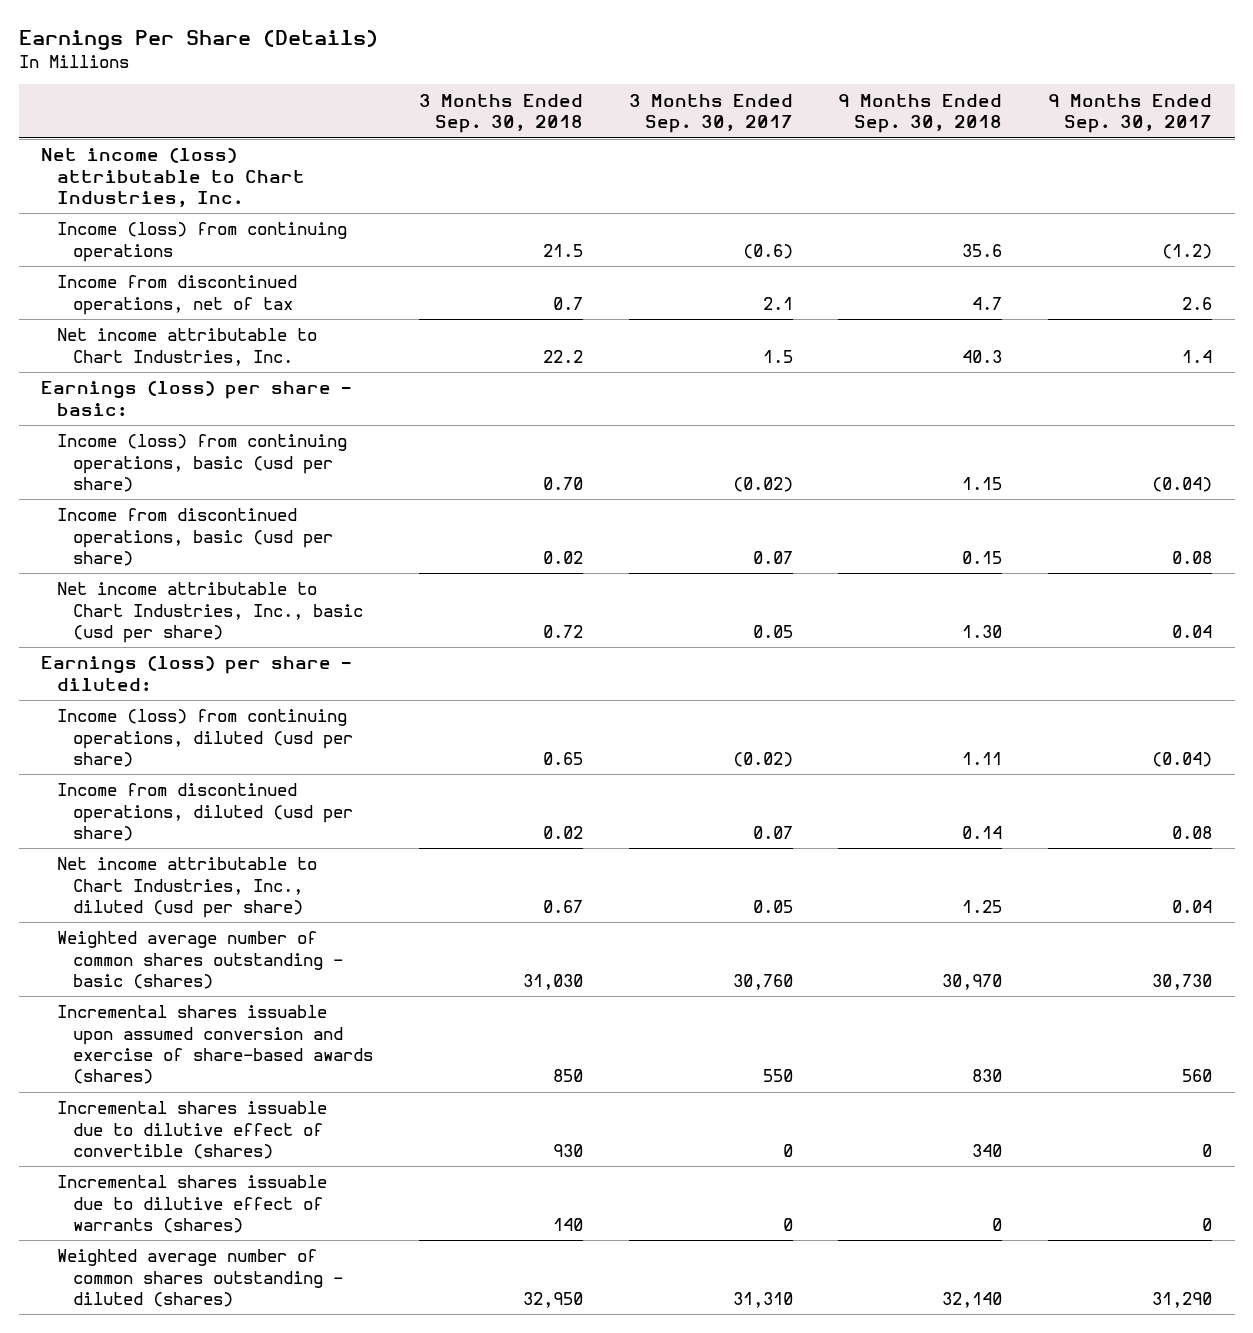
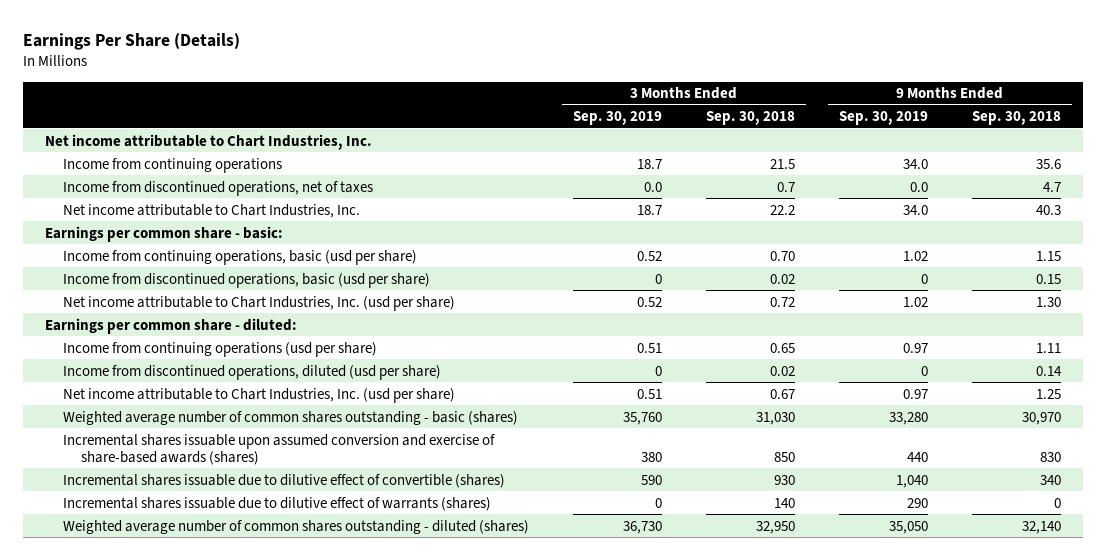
- | 3 Months Ended Sep. 30, 2018 | 3 Months Ended Sep. 30, 2017 | 9 Months Ended Sep. 30, 2018 | 9 Months Ended Sep. 30, 2017
+ | 3 Months Ended Sep. 30, 2019 | 3 Months Ended Sep. 30, 2018 | 9 Months Ended Sep. 30, 2019 | 9 Months Ended Sep. 30, 2018
- Net income (loss) attributable to Chart Industries, Inc.
- Income (loss) from continuing operations | 21.5 | (0.6) | 35.6 | (1.2)
- Income from discontinued operations, net of tax | 0.7 | 2.1 | 4.7 | 2.6
+ Net income attributable to Chart Industries, Inc.
+ Income from continuing operations | 18.7 | 21.5 | 34.0 | 35.6
+ Income from discontinued operations, net of taxes | 0.0 | 0.7 | 0.0 | 4.7
- Earnings (loss) per share - basic:
- Income (loss) from continuing operations, basic (usd per share) | 0.70 | (0.02) | 1.15 | (0.04)
+ Earnings per common share - basic:
+ Income from continuing operations, basic (usd per share) | 0.52 | 0.70 | 1.02 | 1.15
- Net income attributable to Chart Industries, Inc., basic (usd per share) | 0.72 | 0.05 | 1.30 | 0.04
- Earnings (loss) per share - diluted:
- Income (loss) from continuing operations, diluted (usd per share) | 0.65 | (0.02) | 1.11 | (0.04)
+ Net income attributable to Chart Industries, Inc. (usd per share) | 0.52 | 0.72 | 1.02 | 1.30
+ Earnings per common share - diluted:
+ Income from continuing operations (usd per share) | 0.51 | 0.65 | 0.97 | 1.11
- Net income attributable to Chart Industries, Inc., diluted (usd per share) | 0.67 | 0.05 | 1.25 | 0.04
+ Net income attributable to Chart Industries, Inc. (usd per share) | 0.51 | 0.67 | 0.97 | 1.25

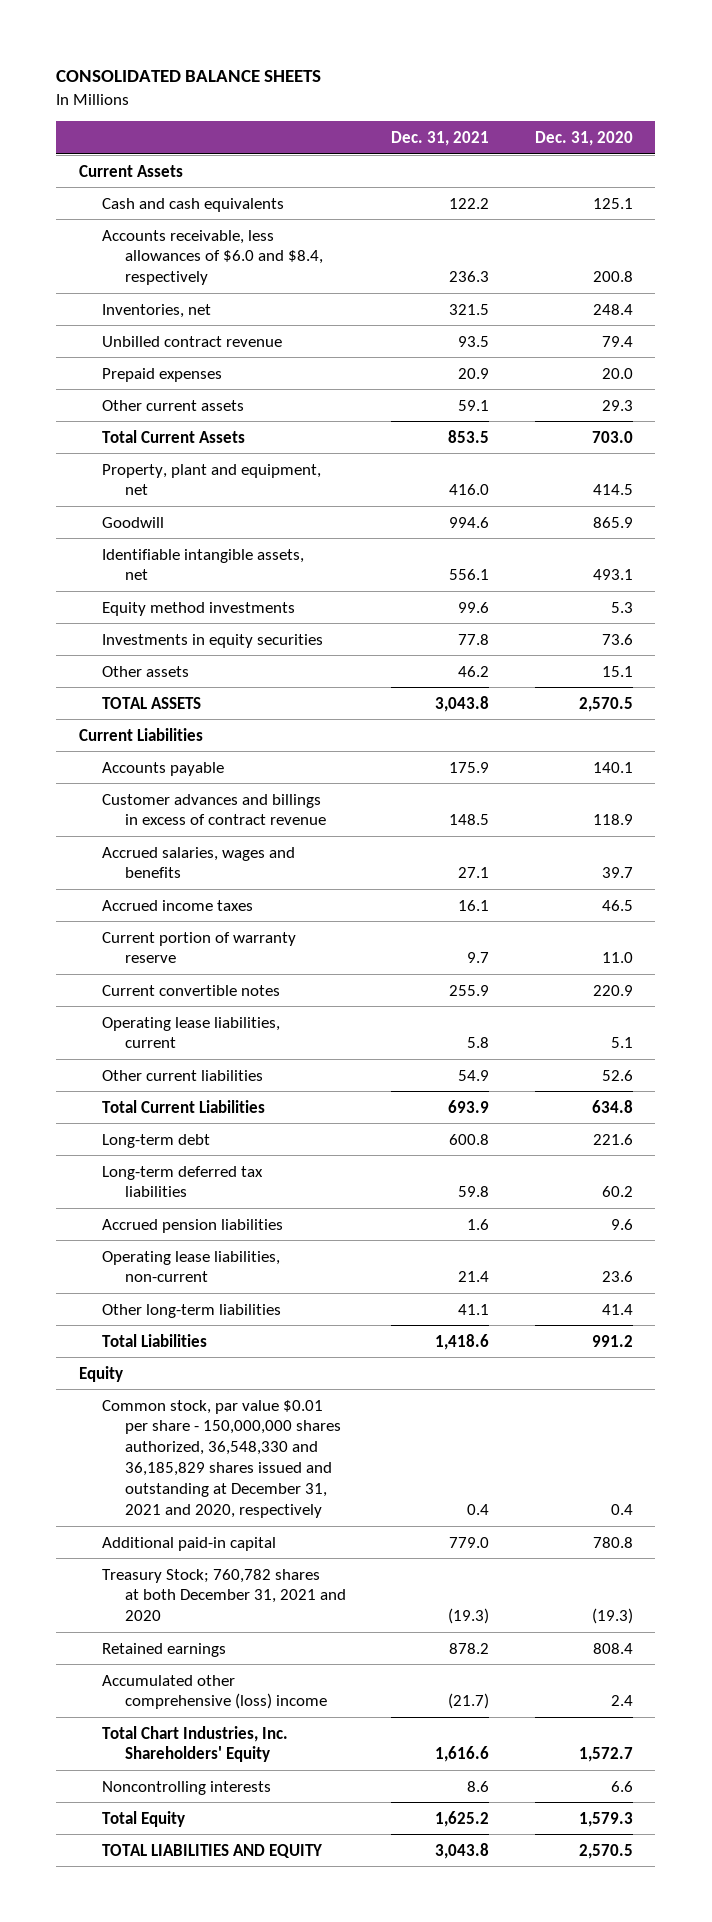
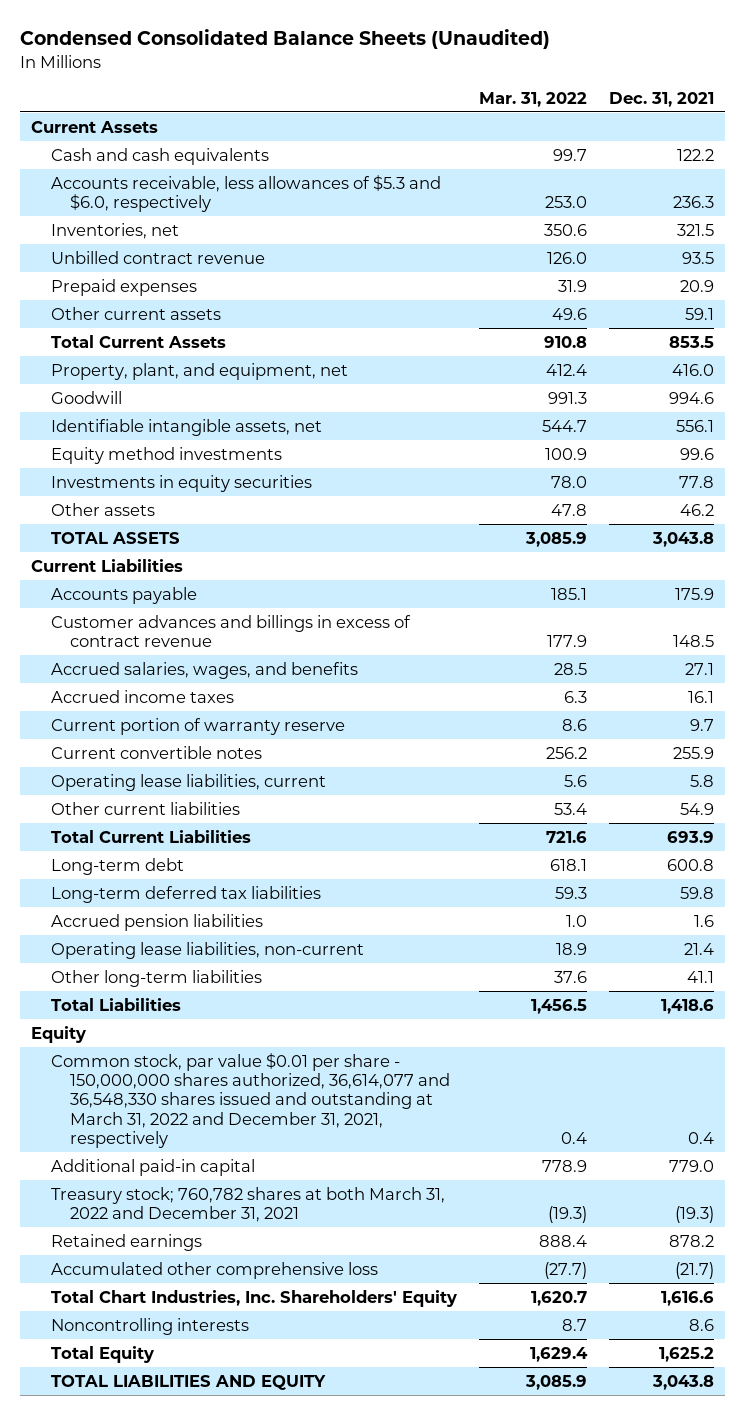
- CONSOLIDATED BALANCE SHEETS
+ Condensed Consolidated Balance Sheets (Unaudited)
- | Dec. 31, 2021 | Dec. 31, 2020
+ | Mar. 31, 2022 | Dec. 31, 2021
- Accounts receivable, less allowances of $6.0 and $8.4, respectively | 236.3 | 200.8
+ Accounts receivable, less allowances of $5.3 and $6.0, respectively | 253.0 | 236.3
- Property, plant and equipment, net | 416.0 | 414.5
+ Property, plant, and equipment, net | 412.4 | 416.0
- Accrued salaries, wages and benefits | 27.1 | 39.7
+ Accrued salaries, wages, and benefits | 28.5 | 27.1
- Common stock, par value $0.01 per share - 150,000,000 shares authorized, 36,548,330 and 36,185,829 shares issued and outstanding at December 31, 2021 and 2020, respectively | 0.4 | 0.4
+ Common stock, par value $0.01 per share - 150,000,000 shares authorized, 36,614,077 and 36,548,330 shares issued and outstanding at March 31, 2022 and December 31, 2021, respectively | 0.4 | 0.4
- Treasury Stock; 760,782 shares at both December 31, 2021 and 2020 | (19.3) | (19.3)
+ Treasury stock; 760,782 shares at both March 31, 2022 and December 31, 2021 | (19.3) | (19.3)
- Accumulated other comprehensive (loss) income | (21.7) | 2.4
+ Accumulated other comprehensive loss | (27.7) | (21.7)

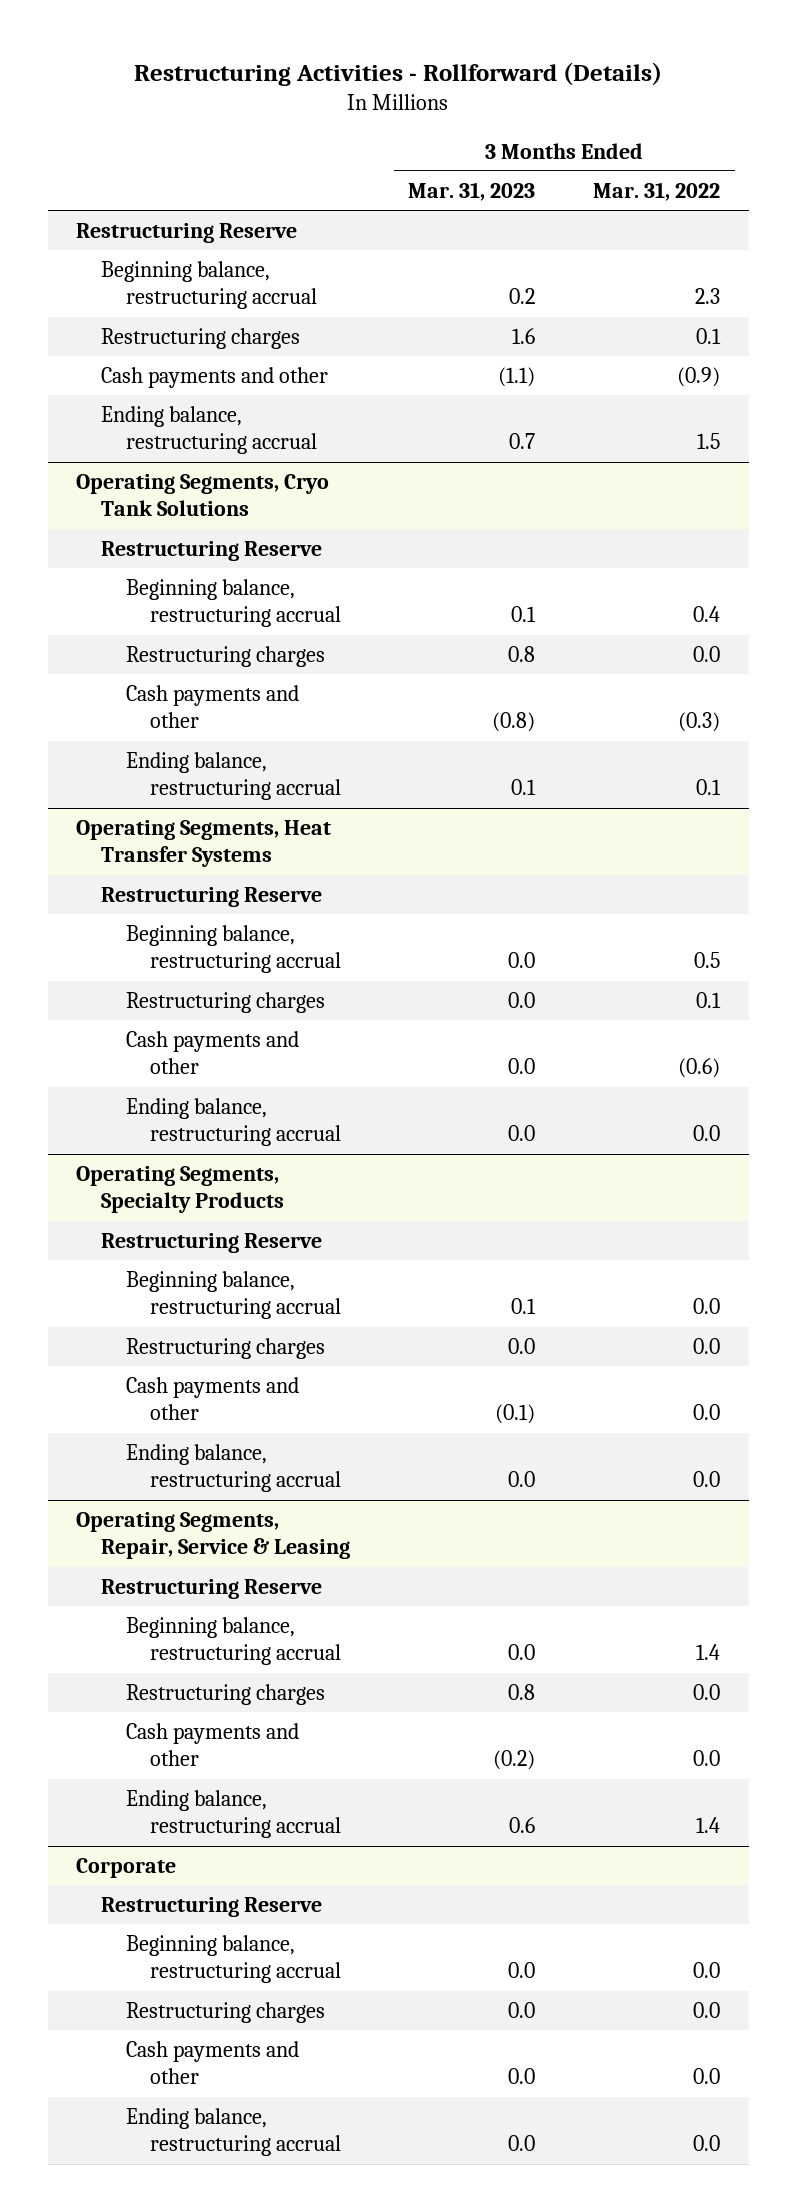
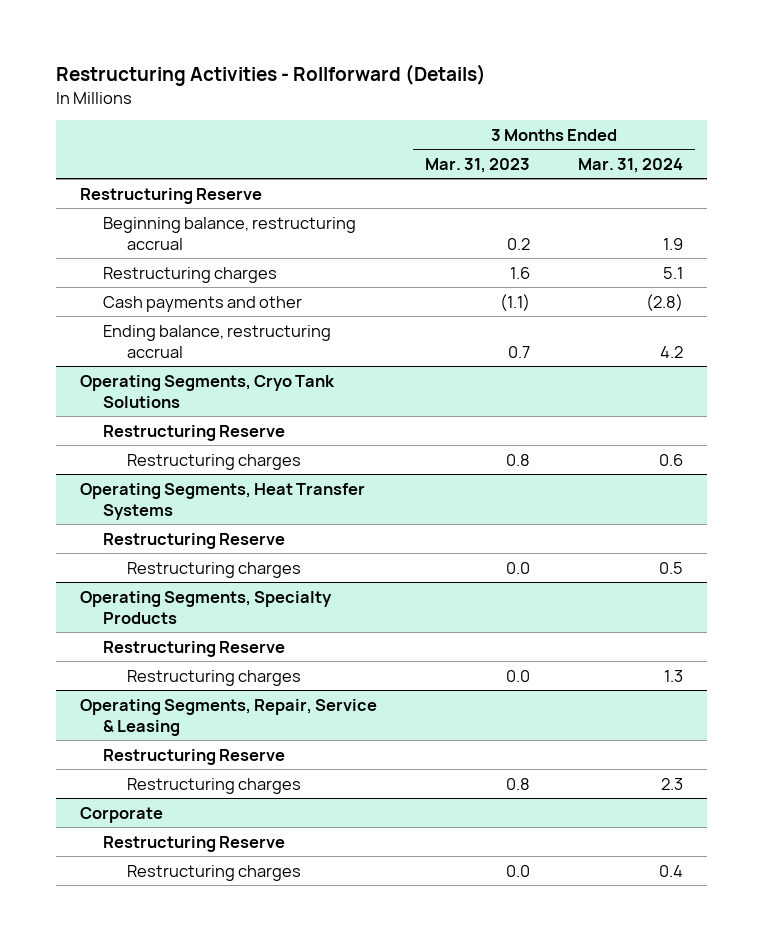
- | 3 Months Ended Mar. 31, 2023 | 3 Months Ended Mar. 31, 2022
+ | 3 Months Ended Mar. 31, 2023 | 3 Months Ended Mar. 31, 2024
@ Operating Segments, Cryo Tank Solutions
- Beginning balance, restructuring accrual | 0.1 | 0.4
- Cash payments and other | (0.8) | (0.3)
- Ending balance, restructuring accrual | 0.1 | 0.1
@ Operating Segments, Heat Transfer Systems
- Beginning balance, restructuring accrual | 0.0 | 0.5
- Cash payments and other | 0.0 | (0.6)
- Ending balance, restructuring accrual | 0.0 | 0.0
@ Operating Segments, Specialty Products
- Beginning balance, restructuring accrual | 0.1 | 0.0
- Cash payments and other | (0.1) | 0.0
- Ending balance, restructuring accrual | 0.0 | 0.0
@ Operating Segments, Repair, Service & Leasing
- Beginning balance, restructuring accrual | 0.0 | 1.4
- Cash payments and other | (0.2) | 0.0
- Ending balance, restructuring accrual | 0.6 | 1.4
@ Corporate
- Beginning balance, restructuring accrual | 0.0 | 0.0
- Cash payments and other | 0.0 | 0.0
- Ending balance, restructuring accrual | 0.0 | 0.0

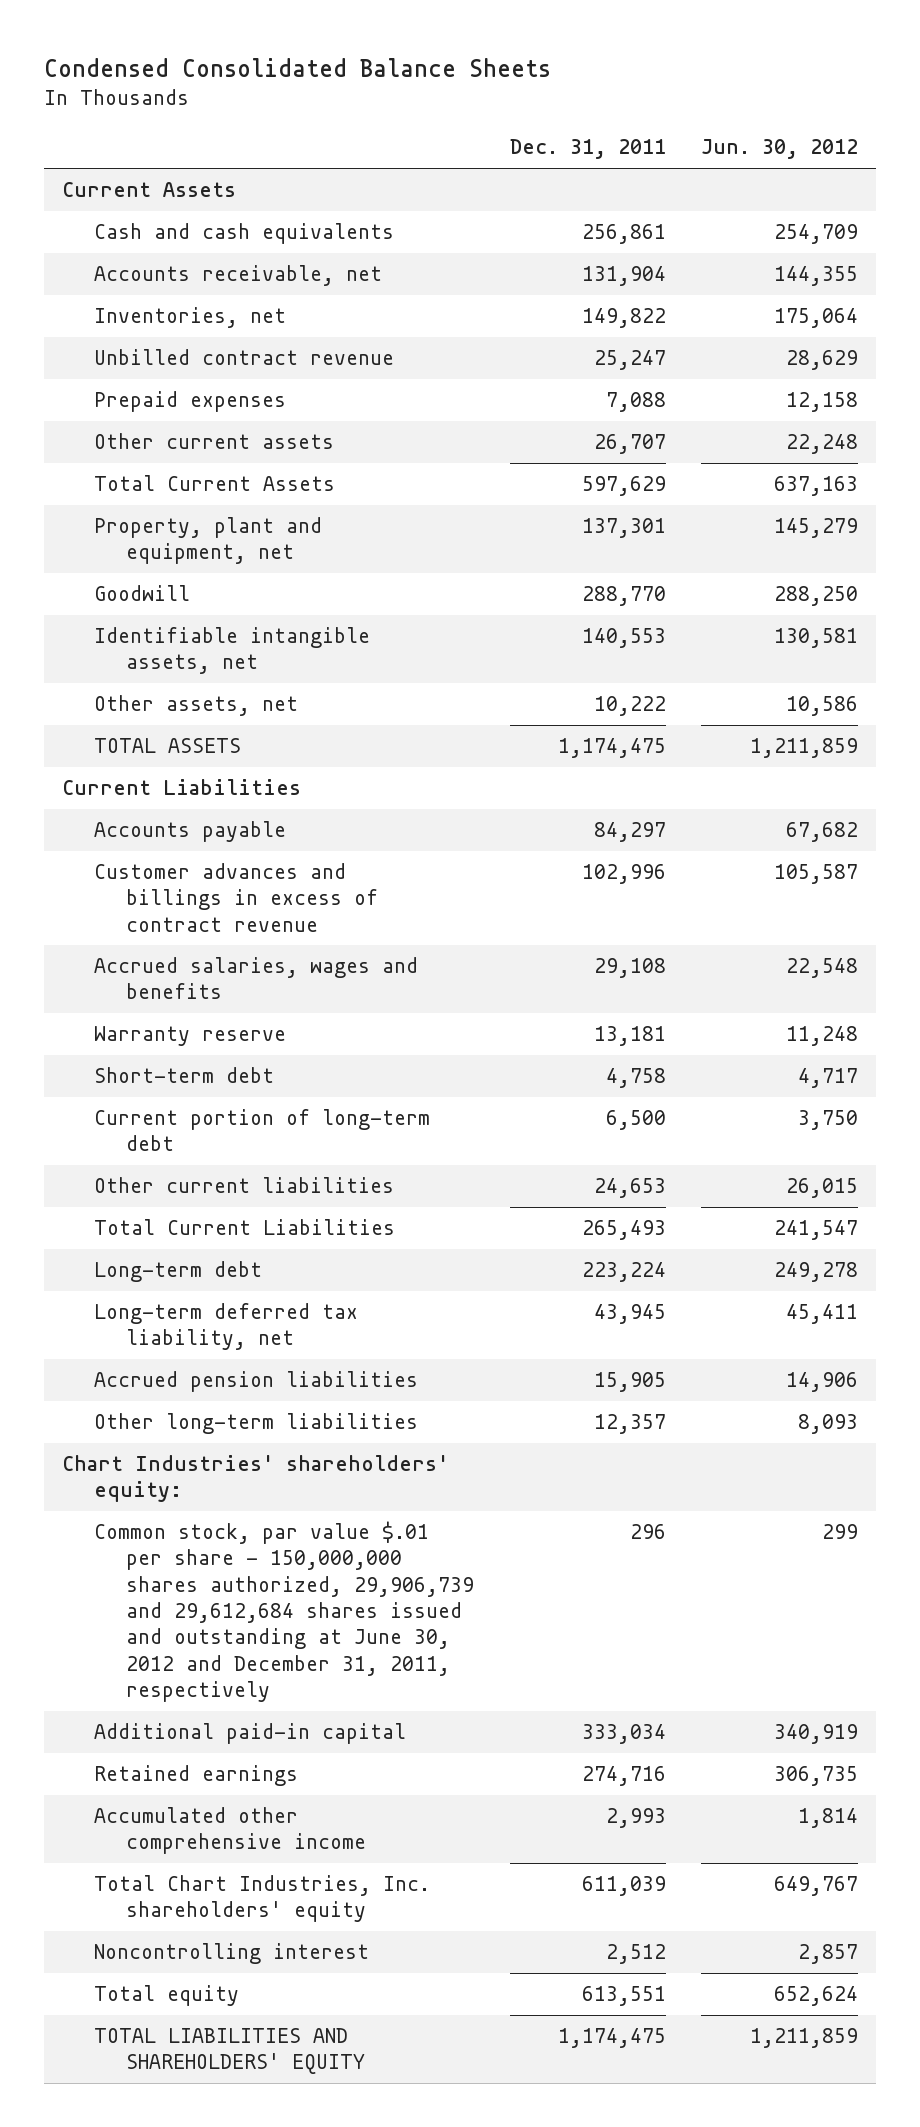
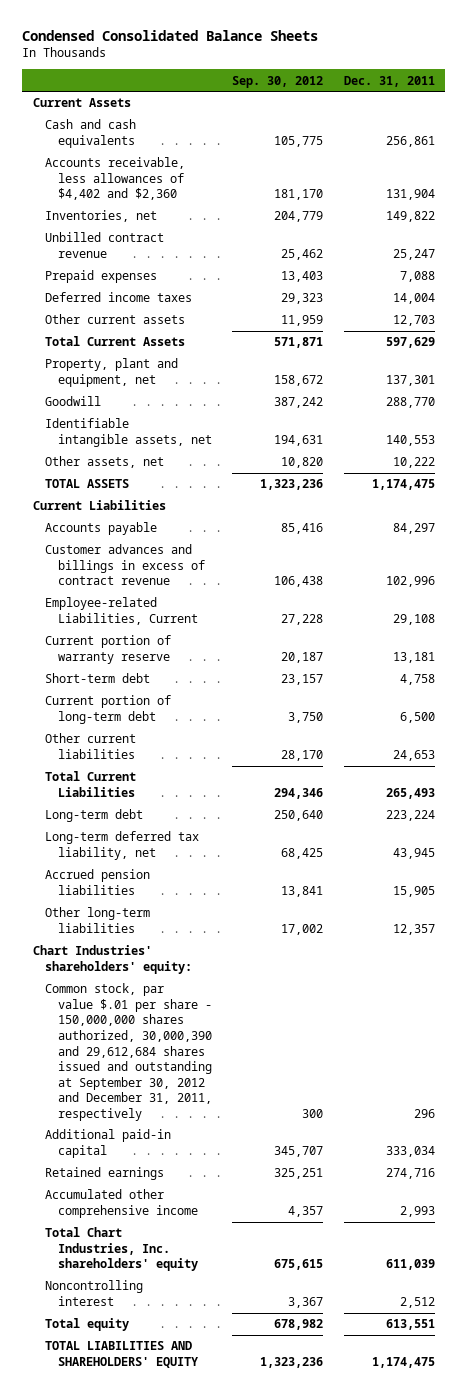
- | Dec. 31, 2011 | Jun. 30, 2012
+ | Sep. 30, 2012 | Dec. 31, 2011
- Accounts receivable, net | 131,904 | 144,355
+ Accounts receivable, less allowances of $4,402 and $2,360 | 181,170 | 131,904
- Other current assets | 26,707 | 22,248
+ Deferred income taxes | 29,323 | 14,004
+ Other current assets | 11,959 | 12,703
- Accrued salaries, wages and benefits | 29,108 | 22,548
- Warranty reserve | 13,181 | 11,248
+ Employee-related Liabilities, Current | 27,228 | 29,108
+ Current portion of warranty reserve | 20,187 | 13,181
- Common stock, par value $.01 per share - 150,000,000 shares authorized, 29,906,739 and 29,612,684 shares issued and outstanding at June 30, 2012 and December 31, 2011, respectively | 296 | 299
+ Common stock, par value $.01 per share - 150,000,000 shares authorized, 30,000,390 and 29,612,684 shares issued and outstanding at September 30, 2012 and December 31, 2011, respectively | 300 | 296

